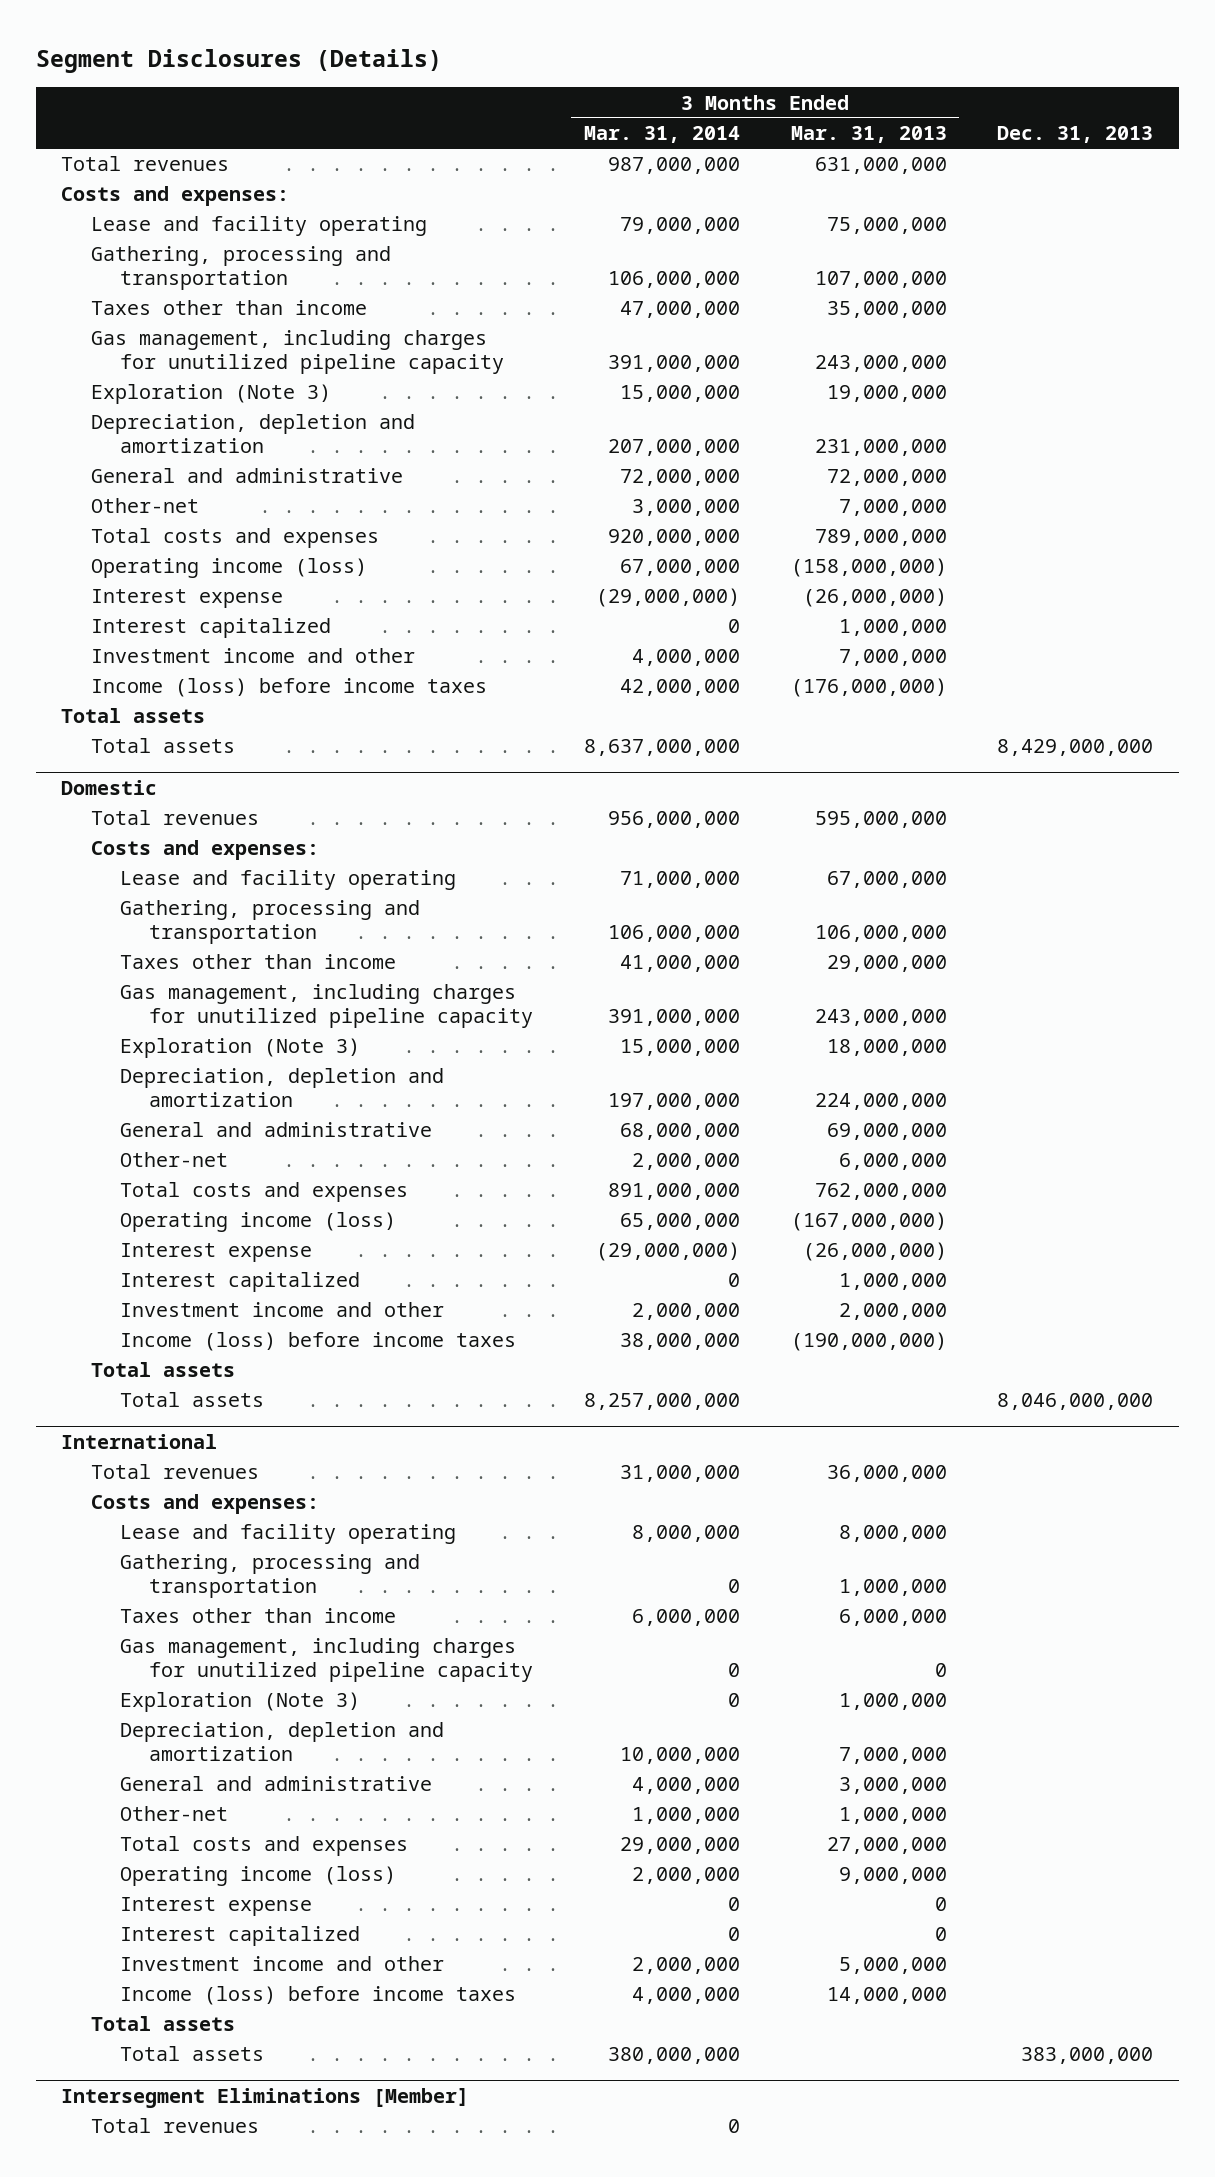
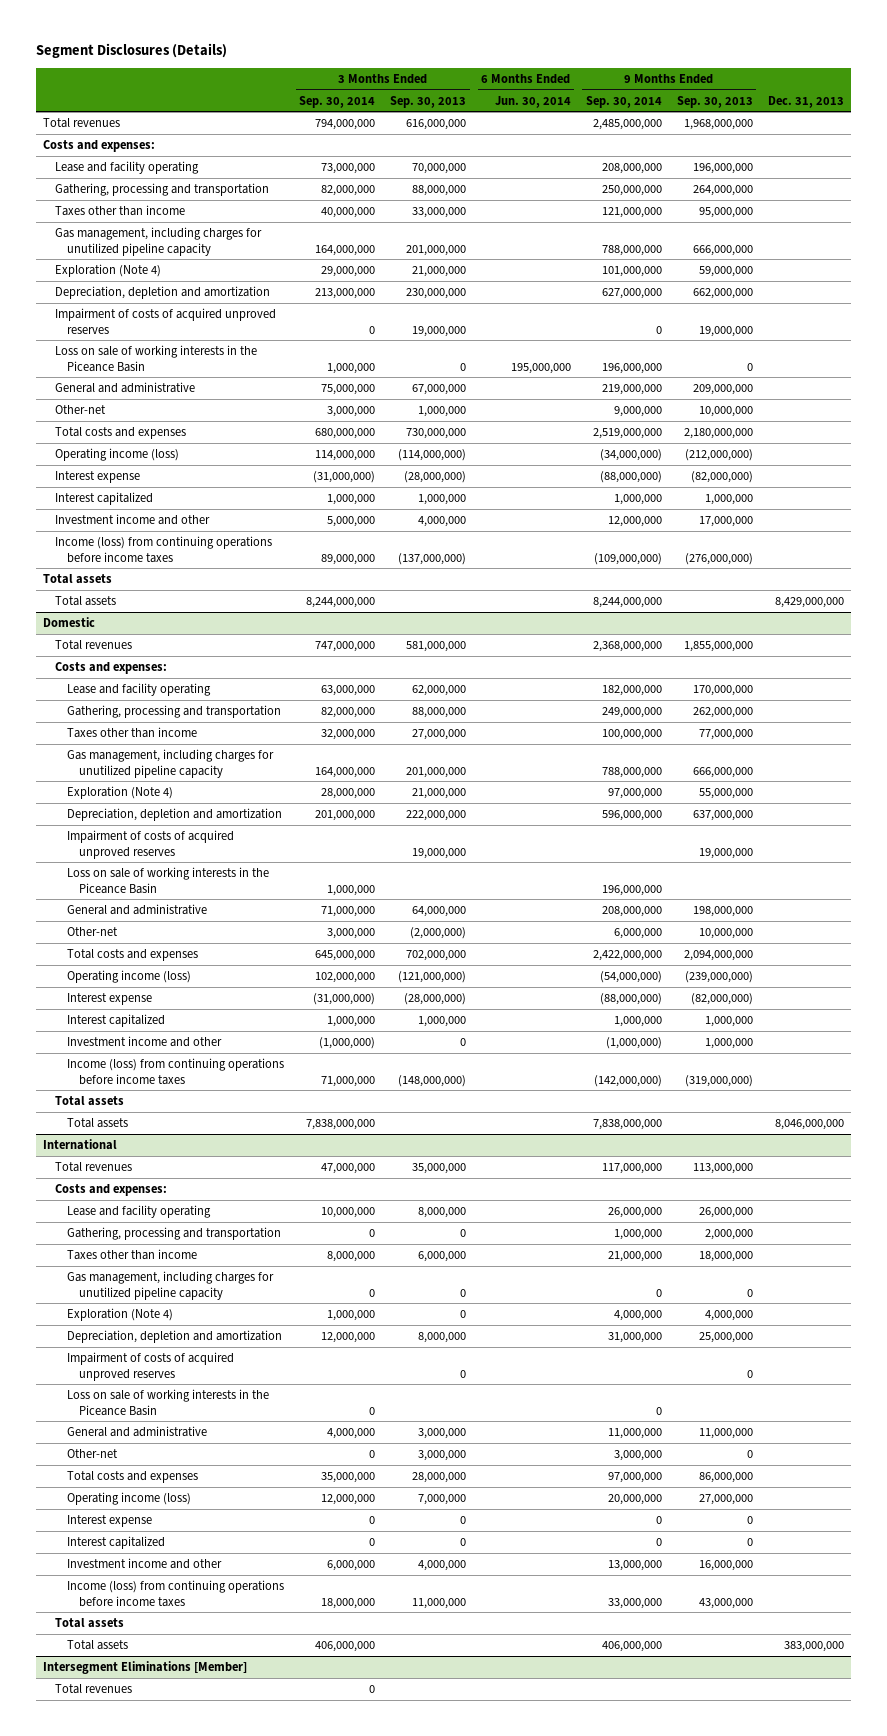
- | 3 Months Ended Mar. 31, 2014 | 3 Months Ended Mar. 31, 2013 | Dec. 31, 2013
+ | 3 Months Ended Sep. 30, 2014 | 3 Months Ended Sep. 30, 2013 | 6 Months Ended Jun. 30, 2014 | 9 Months Ended Sep. 30, 2014 | 9 Months Ended Sep. 30, 2013 | Dec. 31, 2013
- Exploration (Note 3) | 15,000,000 | 19,000,000 |
+ Exploration (Note 4) | 29,000,000 | 21,000,000 | | 101,000,000 | 59,000,000 |
+ Impairment of costs of acquired unproved reserves | 0 | 19,000,000 | | 0 | 19,000,000 |
+ Loss on sale of working interests in the Piceance Basin | 1,000,000 | 0 | 195,000,000 | 196,000,000 | 0 |
- Income (loss) before income taxes | 42,000,000 | (176,000,000) |
+ Income (loss) from continuing operations before income taxes | 89,000,000 | (137,000,000) | | (109,000,000) | (276,000,000) |
@ Domestic
- Exploration (Note 3) | 15,000,000 | 18,000,000 |
+ Exploration (Note 4) | 28,000,000 | 21,000,000 | | 97,000,000 | 55,000,000 |
+ Impairment of costs of acquired unproved reserves | | 19,000,000 | | | 19,000,000 |
+ Loss on sale of working interests in the Piceance Basin | 1,000,000 | | | 196,000,000 | |
- Income (loss) before income taxes | 38,000,000 | (190,000,000) |
+ Income (loss) from continuing operations before income taxes | 71,000,000 | (148,000,000) | | (142,000,000) | (319,000,000) |
@ International
- Exploration (Note 3) | 0 | 1,000,000 |
+ Exploration (Note 4) | 1,000,000 | 0 | | 4,000,000 | 4,000,000 |
+ Impairment of costs of acquired unproved reserves | | 0 | | | 0 |
+ Loss on sale of working interests in the Piceance Basin | 0 | | | 0 | |
- Income (loss) before income taxes | 4,000,000 | 14,000,000 |
+ Income (loss) from continuing operations before income taxes | 18,000,000 | 11,000,000 | | 33,000,000 | 43,000,000 |

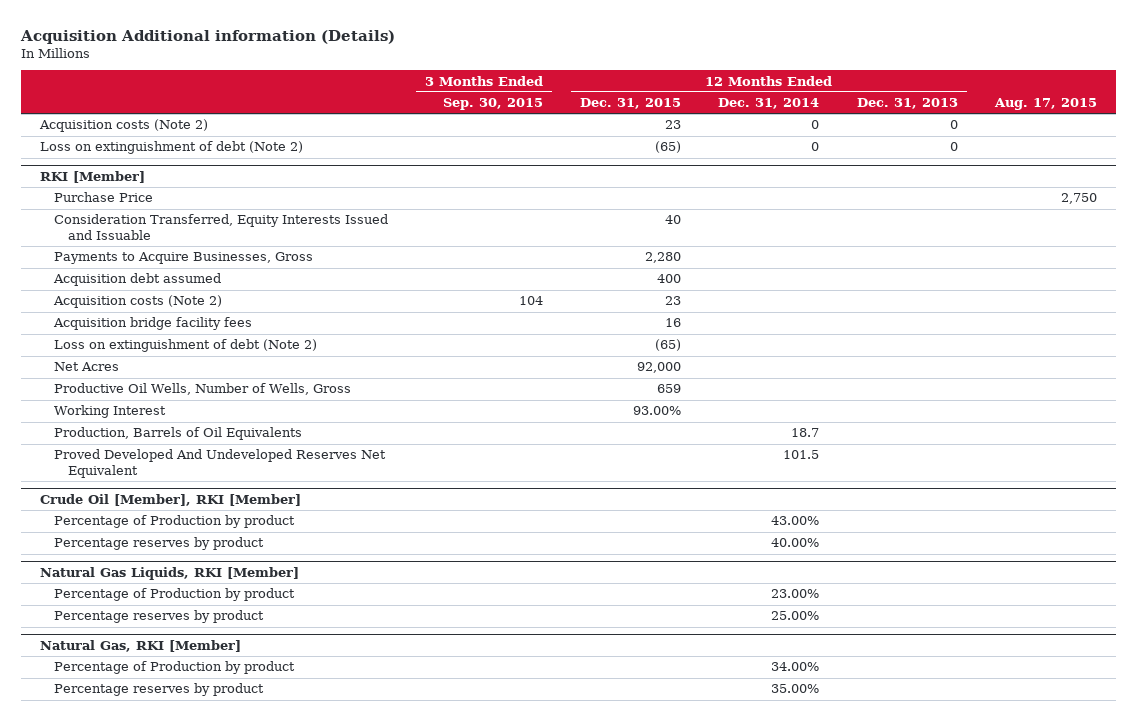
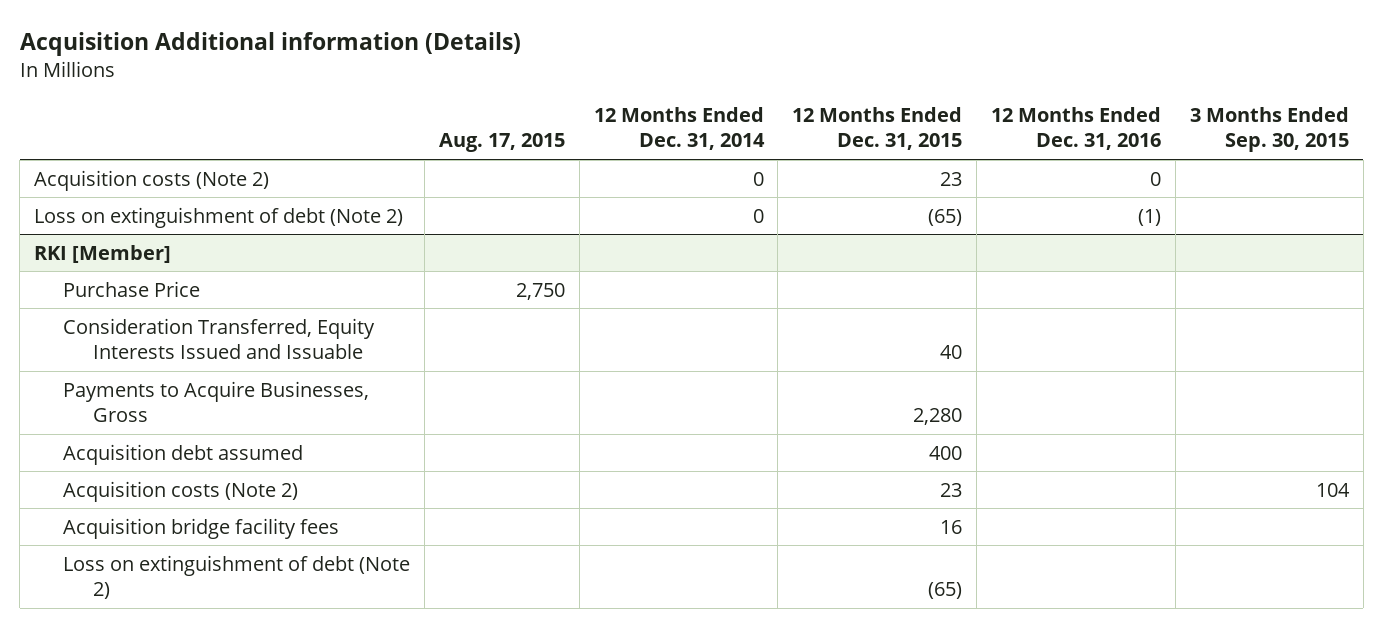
- | 3 Months Ended Sep. 30, 2015 | 12 Months Ended Dec. 31, 2015 | 12 Months Ended Dec. 31, 2014 | 12 Months Ended Dec. 31, 2013 | Aug. 17, 2015
+ | Aug. 17, 2015 | 12 Months Ended Dec. 31, 2014 | 12 Months Ended Dec. 31, 2015 | 12 Months Ended Dec. 31, 2016 | 3 Months Ended Sep. 30, 2015
@ RKI [Member]
- Net Acres | | 92,000 | | |
- Productive Oil Wells, Number of Wells, Gross | | 659 | | |
- Working Interest | | 93.00% | | |
- Production, Barrels of Oil Equivalents | | | 18.7 | |
- Proved Developed And Undeveloped Reserves Net Equivalent | | | 101.5 | |
- Crude Oil [Member], RKI [Member]
- Percentage of Production by product | | | 43.00% | |
- Percentage reserves by product | | | 40.00% | |
- Natural Gas Liquids, RKI [Member]
- Percentage of Production by product | | | 23.00% | |
- Percentage reserves by product | | | 25.00% | |
- Natural Gas, RKI [Member]
- Percentage of Production by product | | | 34.00% | |
- Percentage reserves by product | | | 35.00% | |

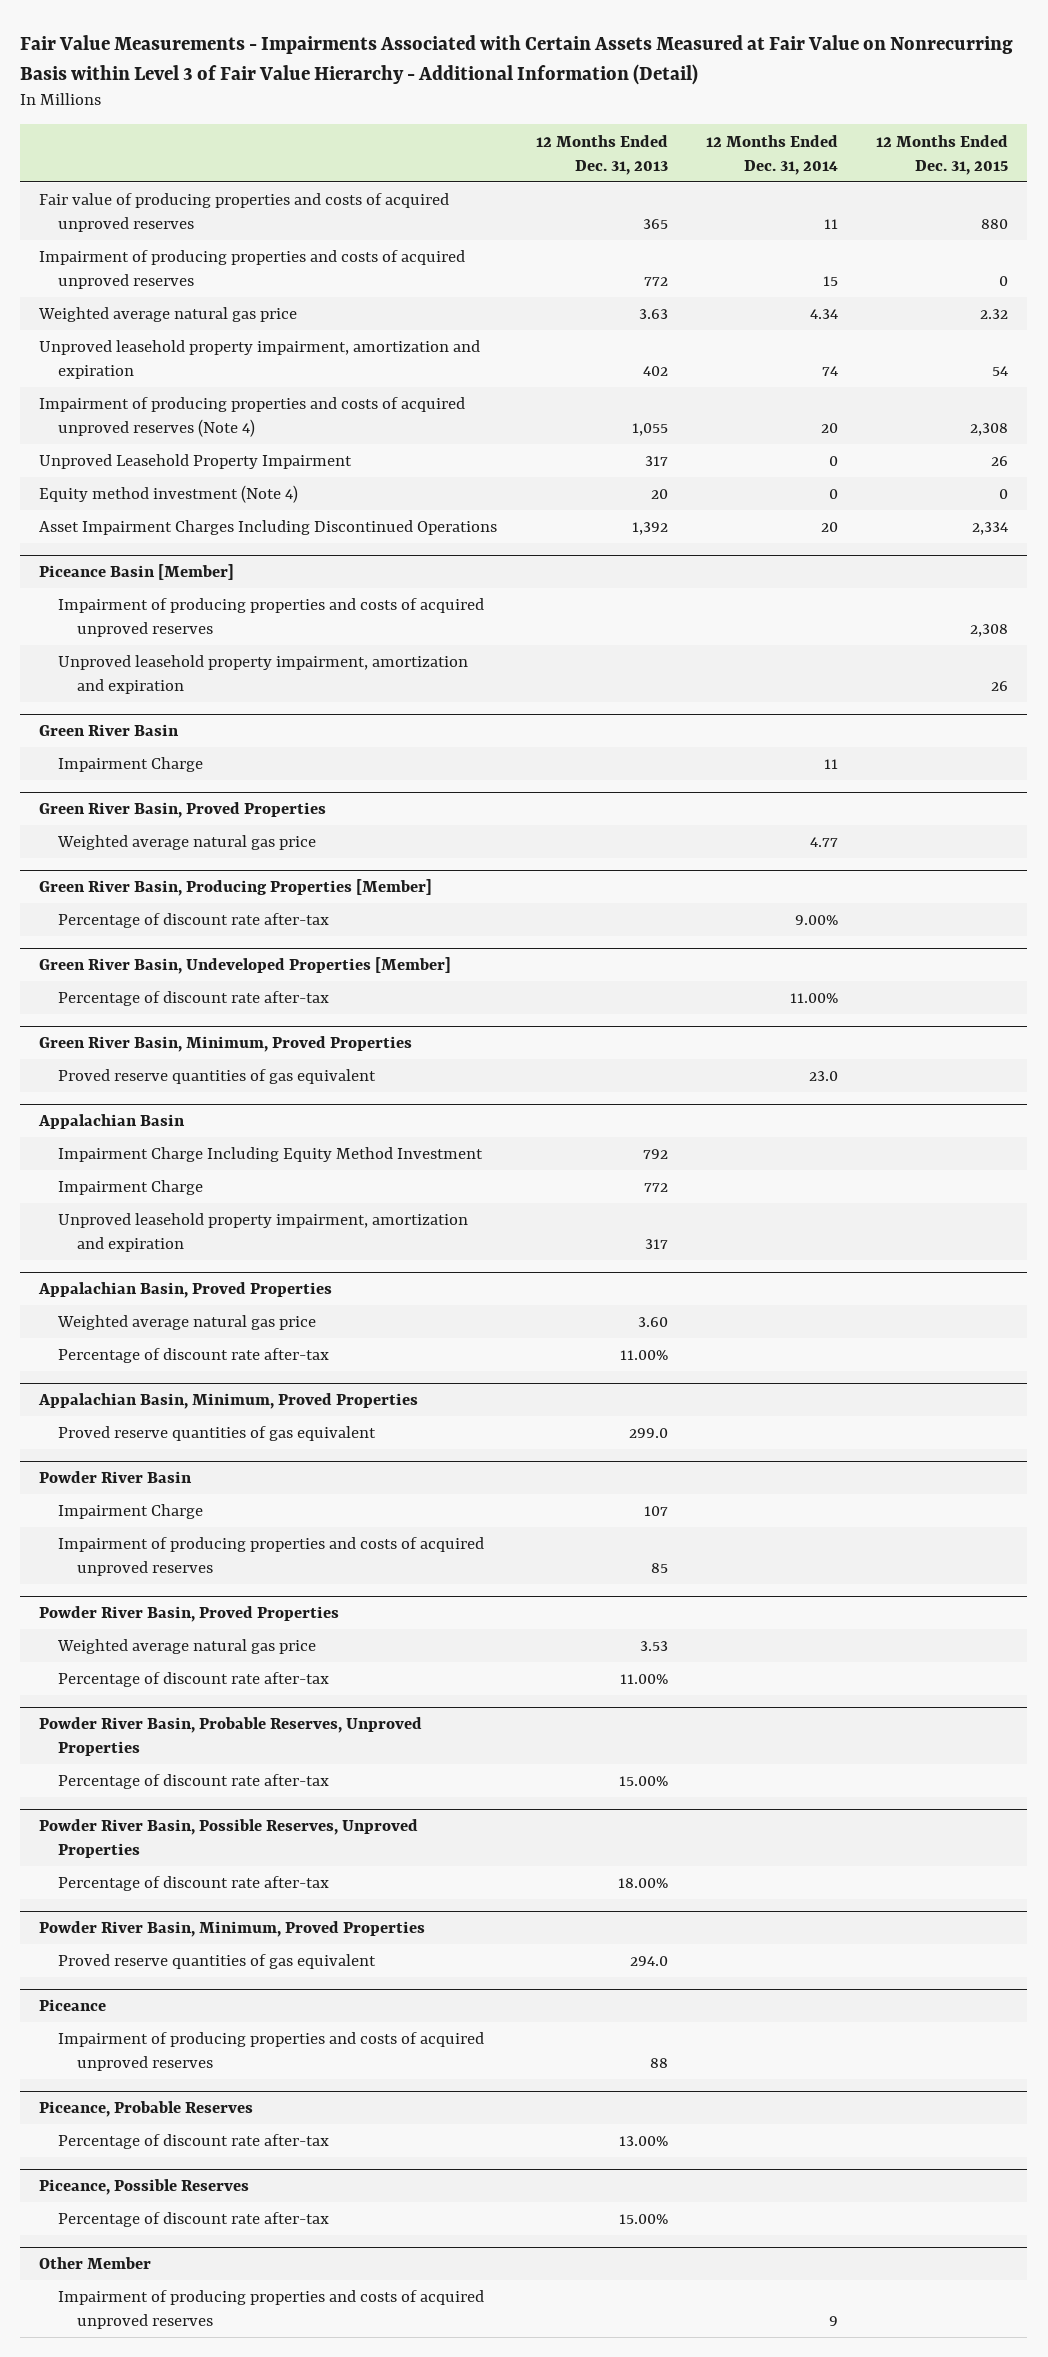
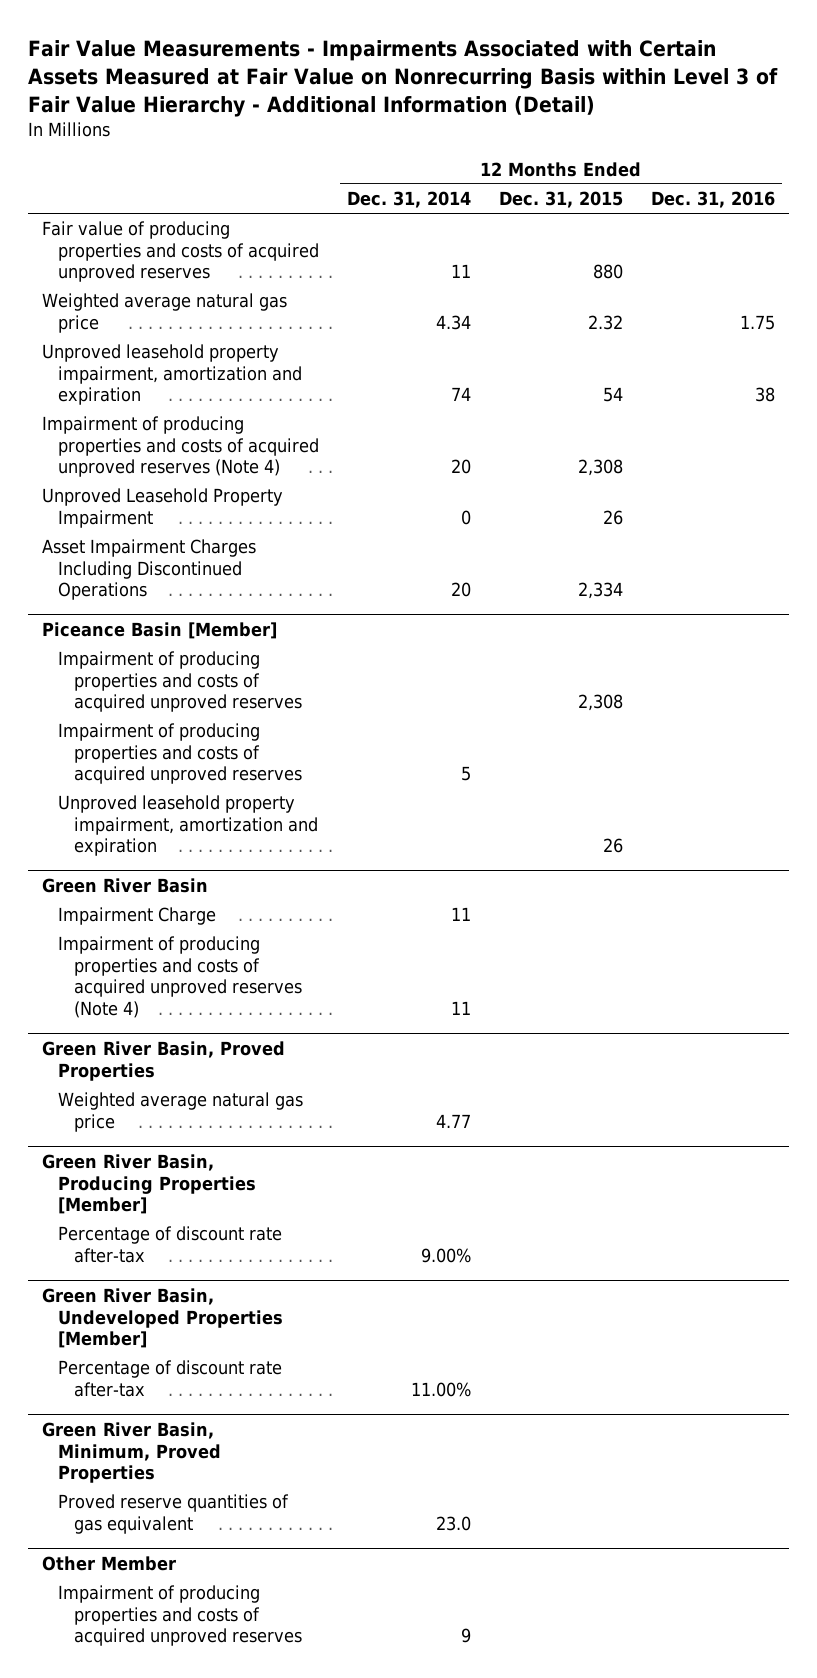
- | 12 Months Ended Dec. 31, 2013 | 12 Months Ended Dec. 31, 2014 | 12 Months Ended Dec. 31, 2015
+ | 12 Months Ended Dec. 31, 2014 | 12 Months Ended Dec. 31, 2015 | 12 Months Ended Dec. 31, 2016
- Impairment of producing properties and costs of acquired unproved reserves | 772 | 15 | 0
- Equity method investment (Note 4) | 20 | 0 | 0
@ Piceance Basin [Member]
+ Impairment of producing properties and costs of acquired unproved reserves | 5 | |
@ Green River Basin
+ Impairment of producing properties and costs of acquired unproved reserves (Note 4) | 11 | |
- Appalachian Basin
- Impairment Charge Including Equity Method Investment | 792 | |
- Impairment Charge | 772 | |
- Unproved leasehold property impairment, amortization and expiration | 317 | |
- Appalachian Basin, Proved Properties
- Weighted average natural gas price | 3.60 | |
- Percentage of discount rate after-tax | 11.00% | |
- Appalachian Basin, Minimum, Proved Properties
- Proved reserve quantities of gas equivalent | 299.0 | |
- Powder River Basin
- Impairment Charge | 107 | |
- Impairment of producing properties and costs of acquired unproved reserves | 85 | |
- Powder River Basin, Proved Properties
- Weighted average natural gas price | 3.53 | |
- Percentage of discount rate after-tax | 11.00% | |
- Powder River Basin, Probable Reserves, Unproved Properties
- Percentage of discount rate after-tax | 15.00% | |
- Powder River Basin, Possible Reserves, Unproved Properties
- Percentage of discount rate after-tax | 18.00% | |
- Powder River Basin, Minimum, Proved Properties
- Proved reserve quantities of gas equivalent | 294.0 | |
- Piceance
- Impairment of producing properties and costs of acquired unproved reserves | 88 | |
- Piceance, Probable Reserves
- Percentage of discount rate after-tax | 13.00% | |
- Piceance, Possible Reserves
- Percentage of discount rate after-tax | 15.00% | |

